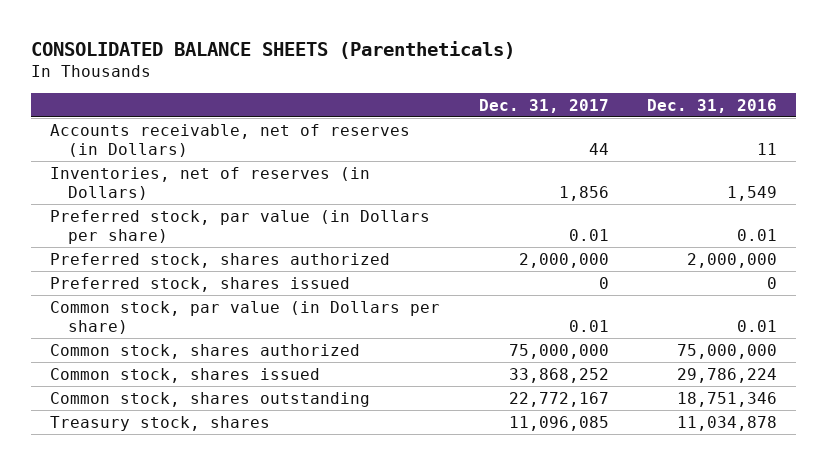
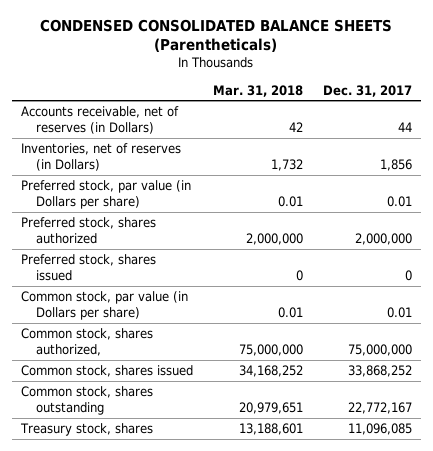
- CONSOLIDATED BALANCE SHEETS (Parentheticals)
+ CONDENSED CONSOLIDATED BALANCE SHEETS (Parentheticals)
- | Dec. 31, 2017 | Dec. 31, 2016
+ | Mar. 31, 2018 | Dec. 31, 2017
- Common stock, shares authorized | 75,000,000 | 75,000,000
+ Common stock, shares authorized, | 75,000,000 | 75,000,000

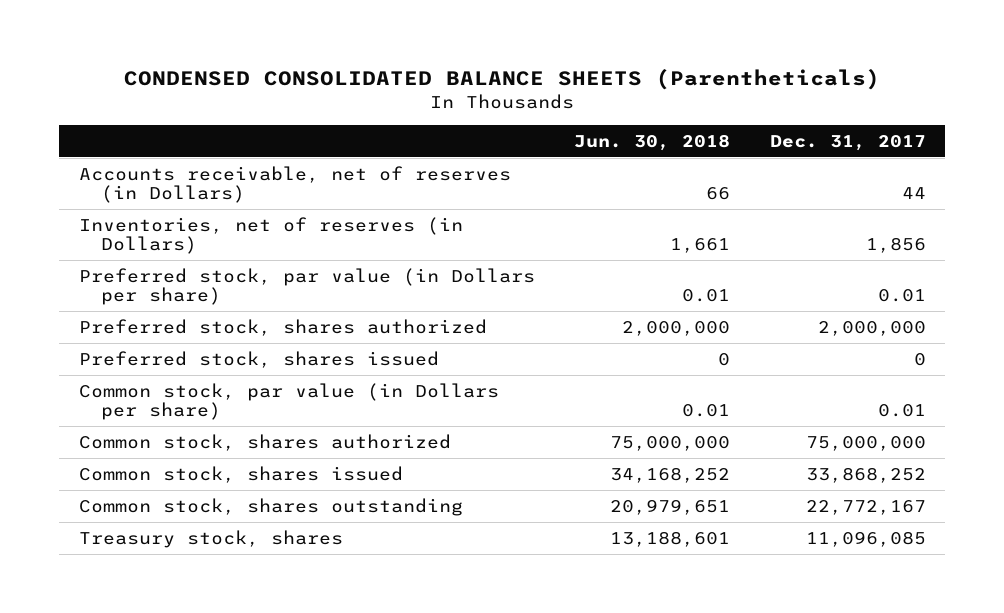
- | Mar. 31, 2018 | Dec. 31, 2017
+ | Jun. 30, 2018 | Dec. 31, 2017
- Common stock, shares authorized, | 75,000,000 | 75,000,000
+ Common stock, shares authorized | 75,000,000 | 75,000,000

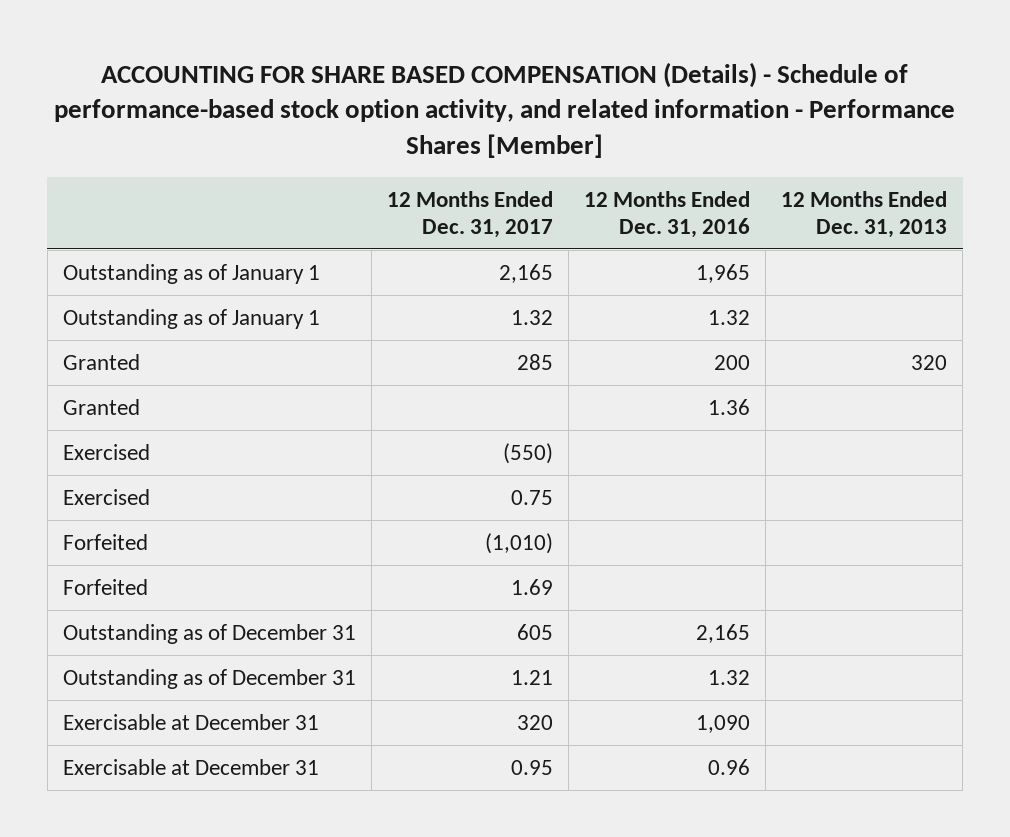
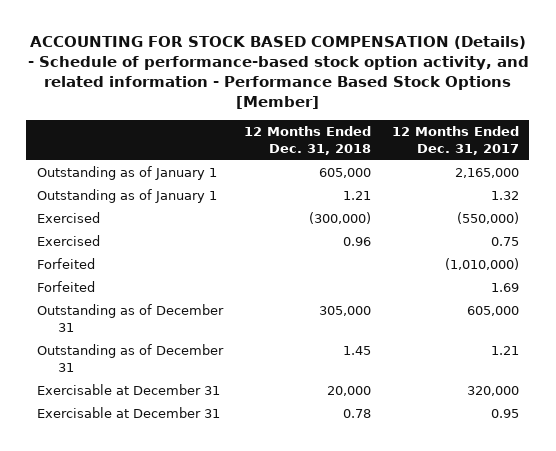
- ACCOUNTING FOR SHARE BASED COMPENSATION (Details) - Schedule of performance-based stock option activity, and related information - Performance Shares [Member]
+ ACCOUNTING FOR STOCK BASED COMPENSATION (Details) - Schedule of performance-based stock option activity, and related information - Performance Based Stock Options [Member]
- | 12 Months Ended Dec. 31, 2017 | 12 Months Ended Dec. 31, 2016 | 12 Months Ended Dec. 31, 2013
+ | 12 Months Ended Dec. 31, 2018 | 12 Months Ended Dec. 31, 2017
- Outstanding as of January 1 | 2,165 | 1,965 |
+ Outstanding as of January 1 | 605,000 | 2,165,000
- Granted | 285 | 200 | 320
- Granted | | 1.36 |
- Exercised | (550) | |
+ Exercised | (300,000) | (550,000)
- Forfeited | (1,010) | |
+ Forfeited | | (1,010,000)
- Outstanding as of December 31 | 605 | 2,165 |
+ Outstanding as of December 31 | 305,000 | 605,000
- Exercisable at December 31 | 320 | 1,090 |
+ Exercisable at December 31 | 20,000 | 320,000

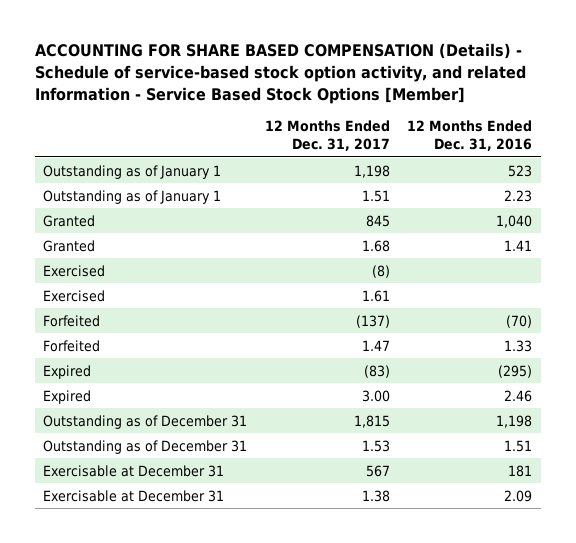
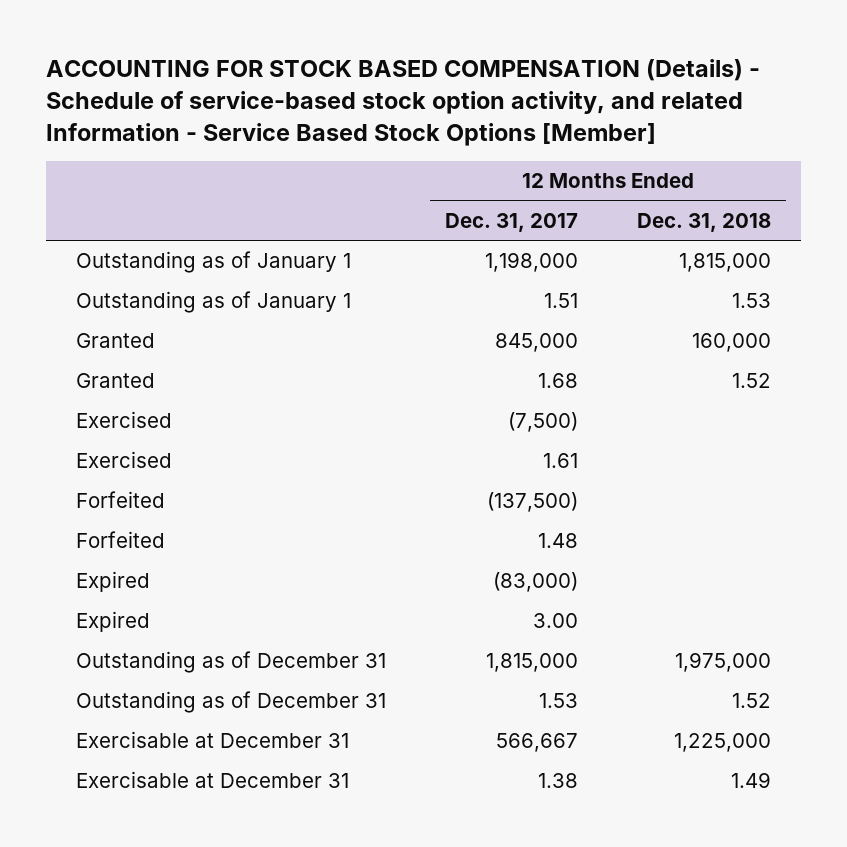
- ACCOUNTING FOR SHARE BASED COMPENSATION (Details) - Schedule of service-based stock option activity, and related Information - Service Based Stock Options [Member]
+ ACCOUNTING FOR STOCK BASED COMPENSATION (Details) - Schedule of service-based stock option activity, and related Information - Service Based Stock Options [Member]
- | 12 Months Ended Dec. 31, 2017 | 12 Months Ended Dec. 31, 2016
+ | 12 Months Ended Dec. 31, 2017 | 12 Months Ended Dec. 31, 2018
- Outstanding as of January 1 | 1,198 | 523
+ Outstanding as of January 1 | 1,198,000 | 1,815,000
- Granted | 845 | 1,040
+ Granted | 845,000 | 160,000
- Exercised | (8) |
+ Exercised | (7,500) |
- Forfeited | (137) | (70)
- Forfeited | 1.47 | 1.33
- Expired | (83) | (295)
+ Forfeited | (137,500) |
+ Forfeited | 1.48 |
+ Expired | (83,000) |
- Outstanding as of December 31 | 1,815 | 1,198
+ Outstanding as of December 31 | 1,815,000 | 1,975,000
- Exercisable at December 31 | 567 | 181
+ Exercisable at December 31 | 566,667 | 1,225,000

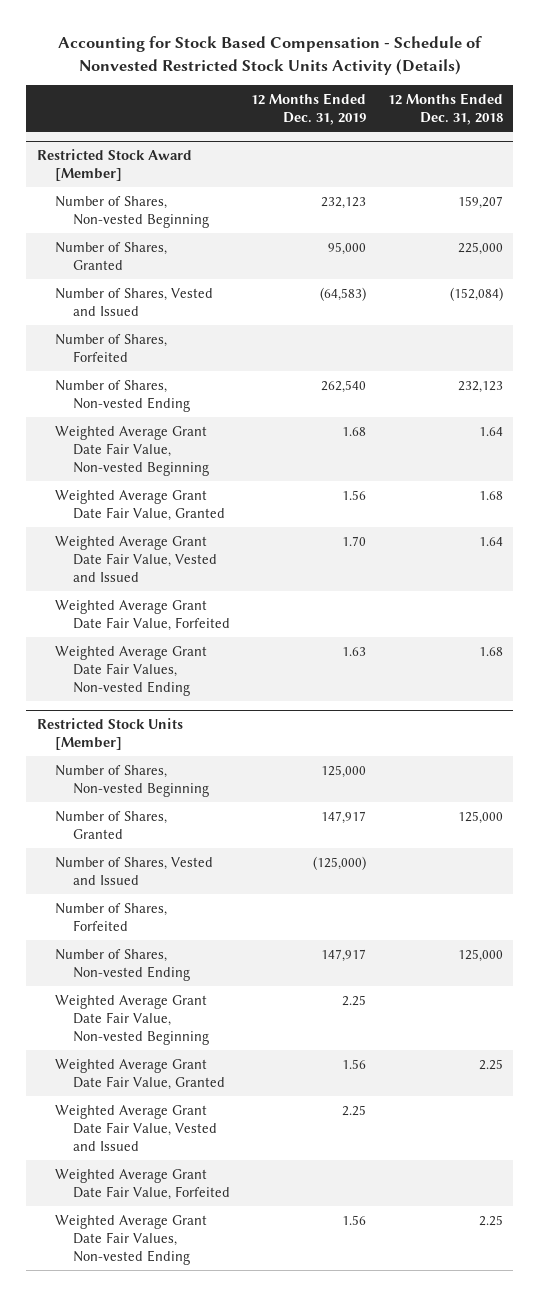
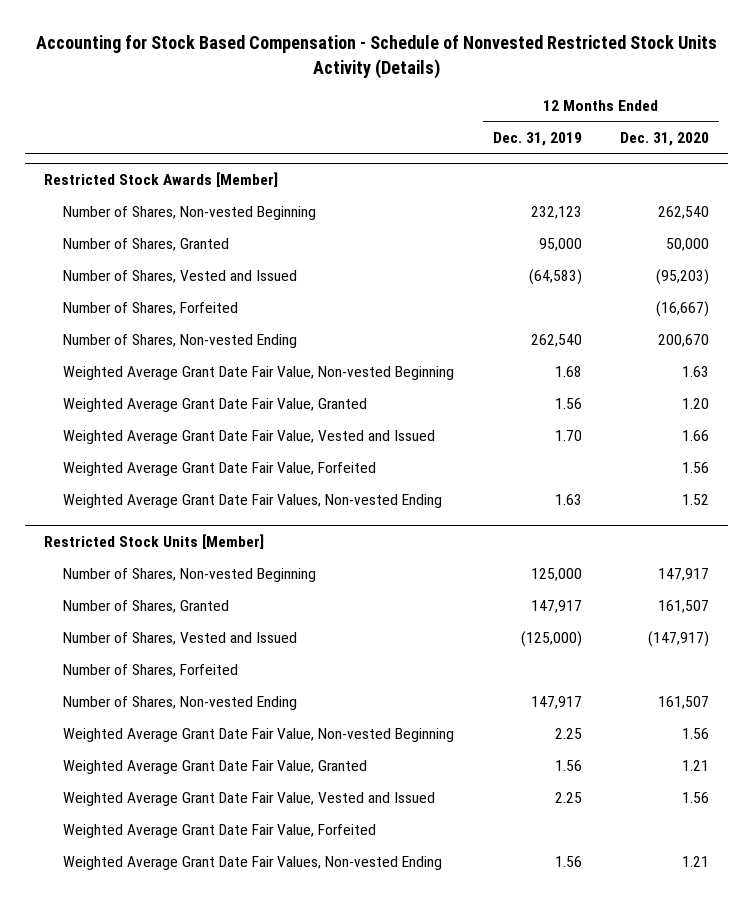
- | 12 Months Ended Dec. 31, 2019 | 12 Months Ended Dec. 31, 2018
+ | 12 Months Ended Dec. 31, 2019 | 12 Months Ended Dec. 31, 2020
- Restricted Stock Award [Member]
+ Restricted Stock Awards [Member]

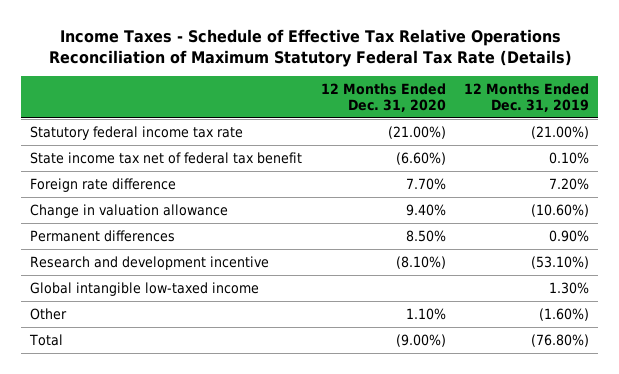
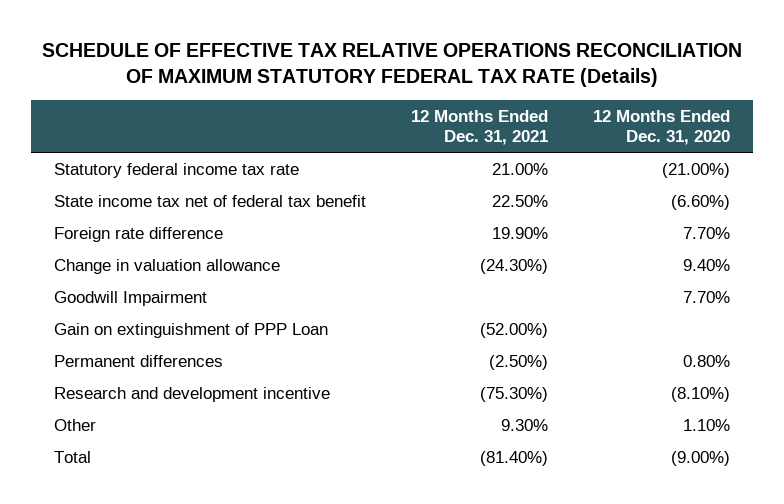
- Income Taxes - Schedule of Effective Tax Relative Operations Reconciliation of Maximum Statutory Federal Tax Rate (Details)
+ SCHEDULE OF EFFECTIVE TAX RELATIVE OPERATIONS RECONCILIATION OF MAXIMUM STATUTORY FEDERAL TAX RATE (Details)
- | 12 Months Ended Dec. 31, 2020 | 12 Months Ended Dec. 31, 2019
+ | 12 Months Ended Dec. 31, 2021 | 12 Months Ended Dec. 31, 2020
- Permanent differences | 8.50% | 0.90%
+ Goodwill Impairment | | 7.70%
+ Gain on extinguishment of PPP Loan | (52.00%) |
+ Permanent differences | (2.50%) | 0.80%
- Global intangible low-taxed income | | 1.30%

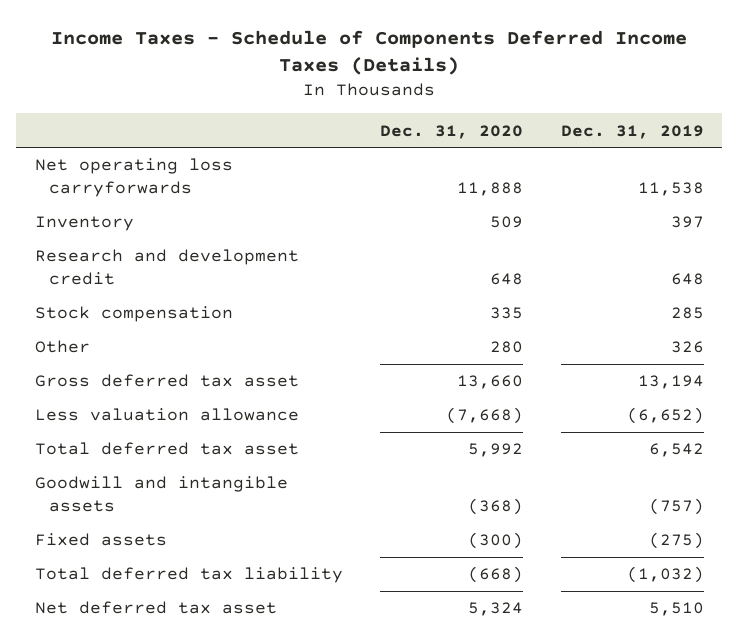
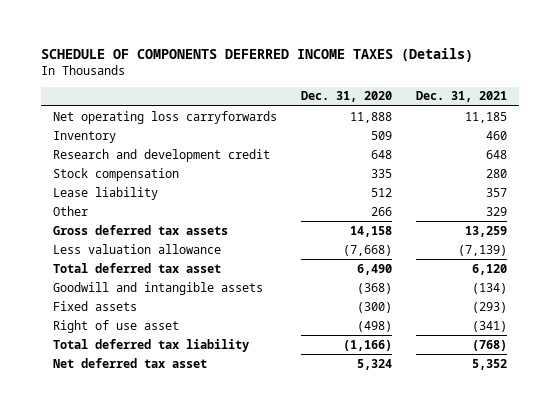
- Income Taxes - Schedule of Components Deferred Income Taxes (Details)
+ SCHEDULE OF COMPONENTS DEFERRED INCOME TAXES (Details)
- | Dec. 31, 2020 | Dec. 31, 2019
+ | Dec. 31, 2020 | Dec. 31, 2021
- Other | 280 | 326
- Gross deferred tax asset | 13,660 | 13,194
+ Lease liability | 512 | 357
+ Other | 266 | 329
+ Gross deferred tax assets | 14,158 | 13,259
- Total deferred tax asset | 5,992 | 6,542
+ Total deferred tax asset | 6,490 | 6,120
- Total deferred tax liability | (668) | (1,032)
+ Right of use asset | (498) | (341)
+ Total deferred tax liability | (1,166) | (768)

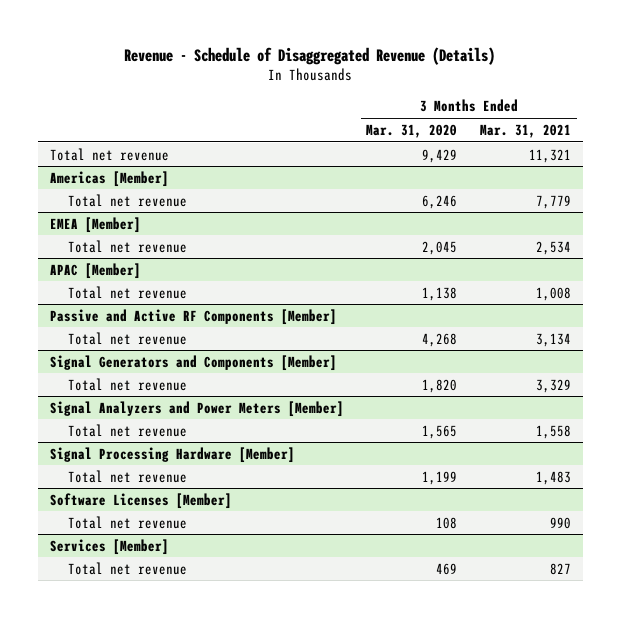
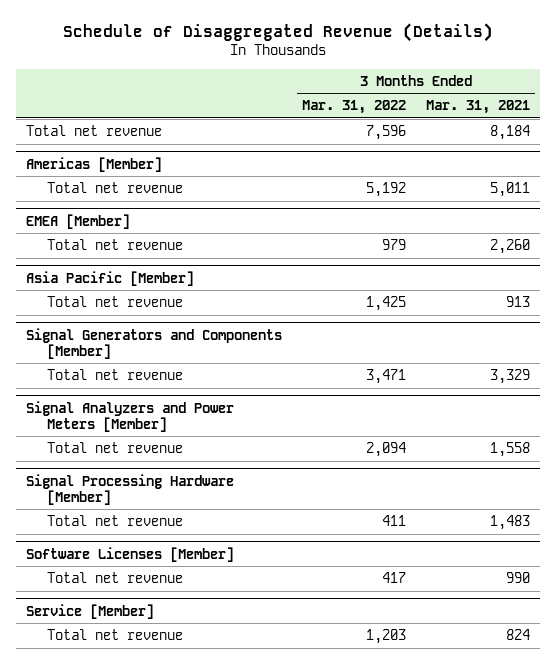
- Revenue - Schedule of Disaggregated Revenue (Details)
+ Schedule of Disaggregated Revenue (Details)
- | 3 Months Ended Mar. 31, 2020 | 3 Months Ended Mar. 31, 2021
+ | 3 Months Ended Mar. 31, 2022 | 3 Months Ended Mar. 31, 2021
- Total net revenue | 9,429 | 11,321
+ Total net revenue | 7,596 | 8,184
@ Americas [Member]
- Total net revenue | 6,246 | 7,779
+ Total net revenue | 5,192 | 5,011
@ EMEA [Member]
- Total net revenue | 2,045 | 2,534
- APAC [Member]
- Total net revenue | 1,138 | 1,008
- Passive and Active RF Components [Member]
- Total net revenue | 4,268 | 3,134
@ EMEA [Member]
+ Total net revenue | 979 | 2,260
+ Asia Pacific [Member]
+ Total net revenue | 1,425 | 913
- Services [Member]
- Total net revenue | 469 | 827
+ Service [Member]
+ Total net revenue | 1,203 | 824

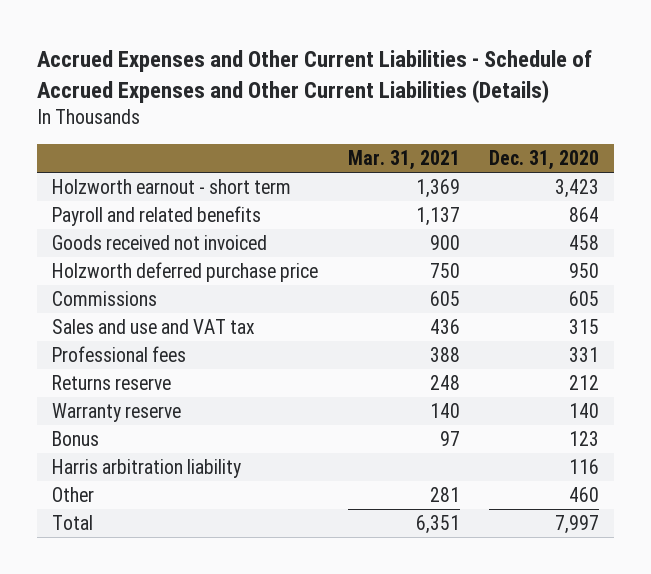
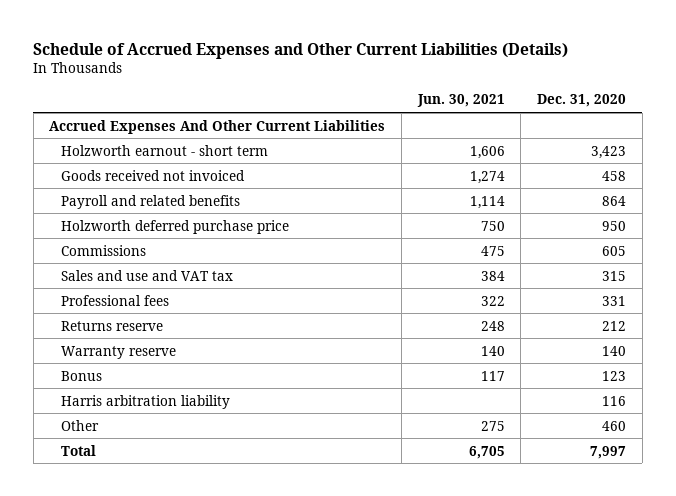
- Accrued Expenses and Other Current Liabilities - Schedule of Accrued Expenses and Other Current Liabilities (Details)
+ Schedule of Accrued Expenses and Other Current Liabilities (Details)
- | Mar. 31, 2021 | Dec. 31, 2020
+ | Jun. 30, 2021 | Dec. 31, 2020
+ Accrued Expenses And Other Current Liabilities
moved down: Payroll and related benefits | 1,114 | 864

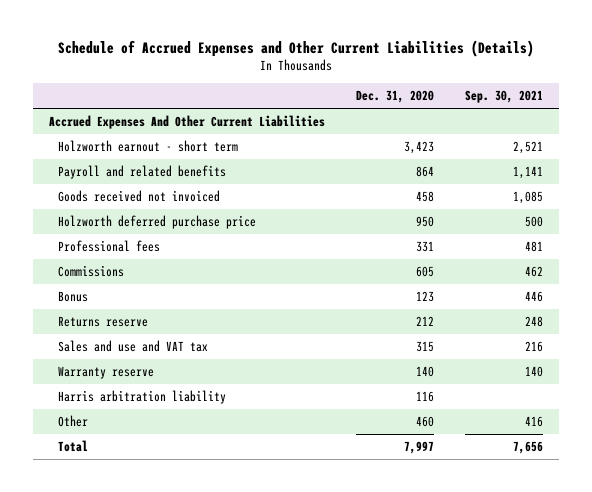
- | Jun. 30, 2021 | Dec. 31, 2020
+ | Dec. 31, 2020 | Sep. 30, 2021
moved down: Goods received not invoiced | 458 | 1,085
moved down: Commissions | 605 | 462
moved up: Bonus | 123 | 446
moved down: Sales and use and VAT tax | 315 | 216

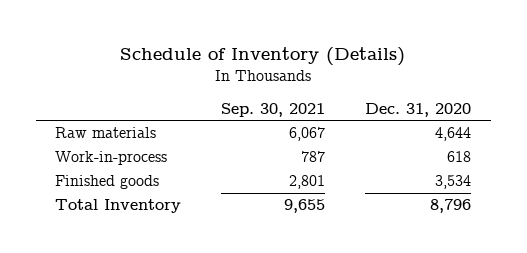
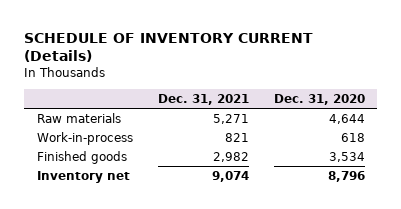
- Schedule of Inventory (Details)
+ SCHEDULE OF INVENTORY CURRENT (Details)
- | Sep. 30, 2021 | Dec. 31, 2020
+ | Dec. 31, 2021 | Dec. 31, 2020
- Total Inventory | 9,655 | 8,796
+ Inventory net | 9,074 | 8,796

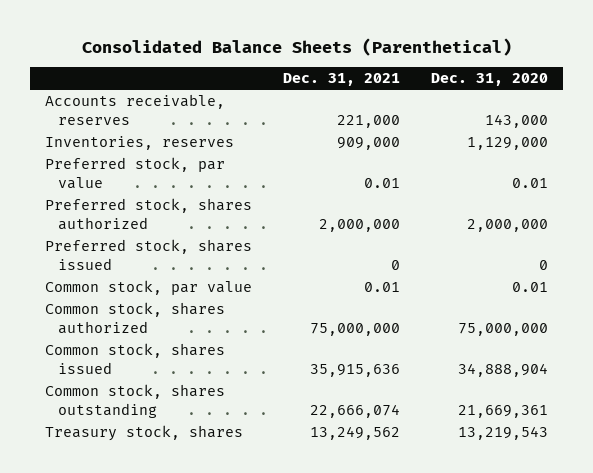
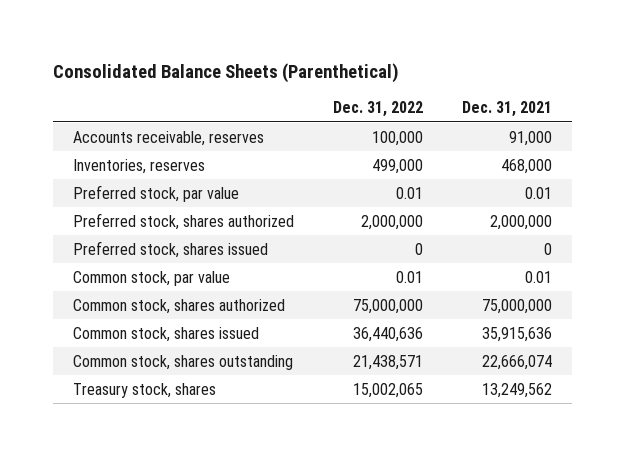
- | Dec. 31, 2021 | Dec. 31, 2020
+ | Dec. 31, 2022 | Dec. 31, 2021
- Accounts receivable, reserves | 221,000 | 143,000
- Inventories, reserves | 909,000 | 1,129,000
+ Accounts receivable, reserves | 100,000 | 91,000
+ Inventories, reserves | 499,000 | 468,000

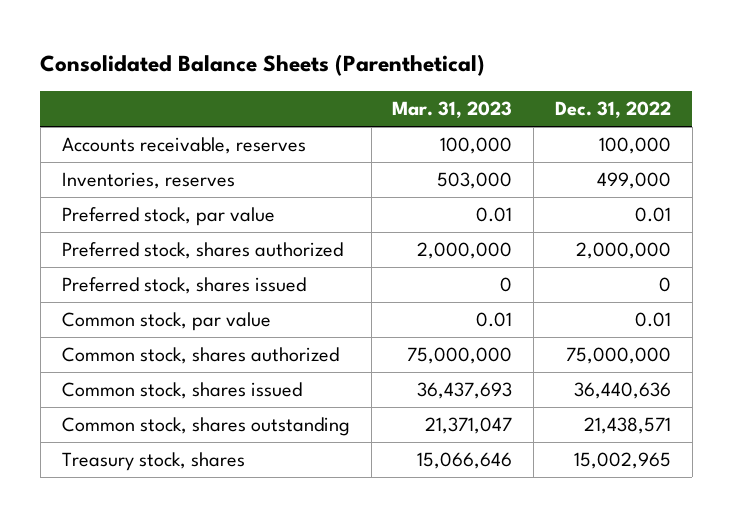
- | Dec. 31, 2022 | Dec. 31, 2021
+ | Mar. 31, 2023 | Dec. 31, 2022
- Treasury stock, shares | 15,002,065 | 13,249,562
+ Treasury stock, shares | 15,066,646 | 15,002,965

